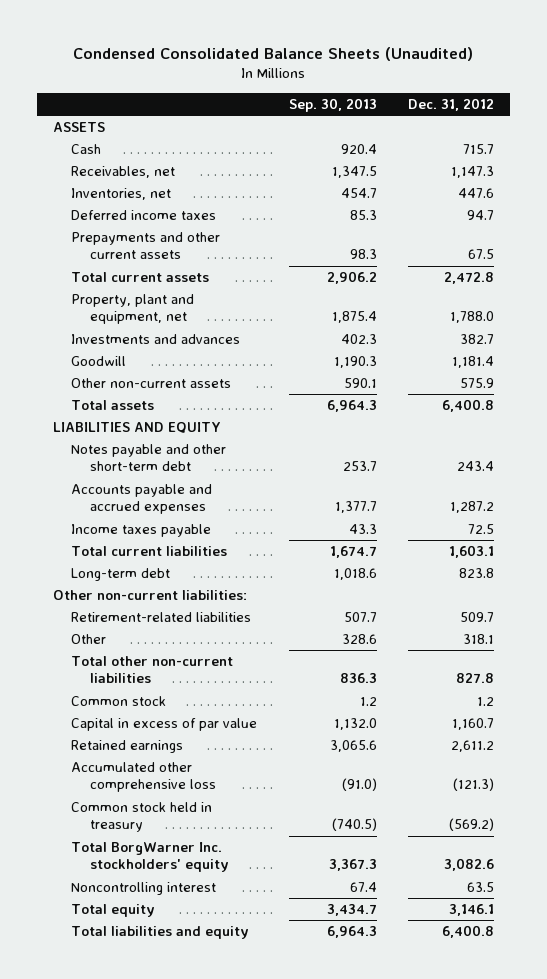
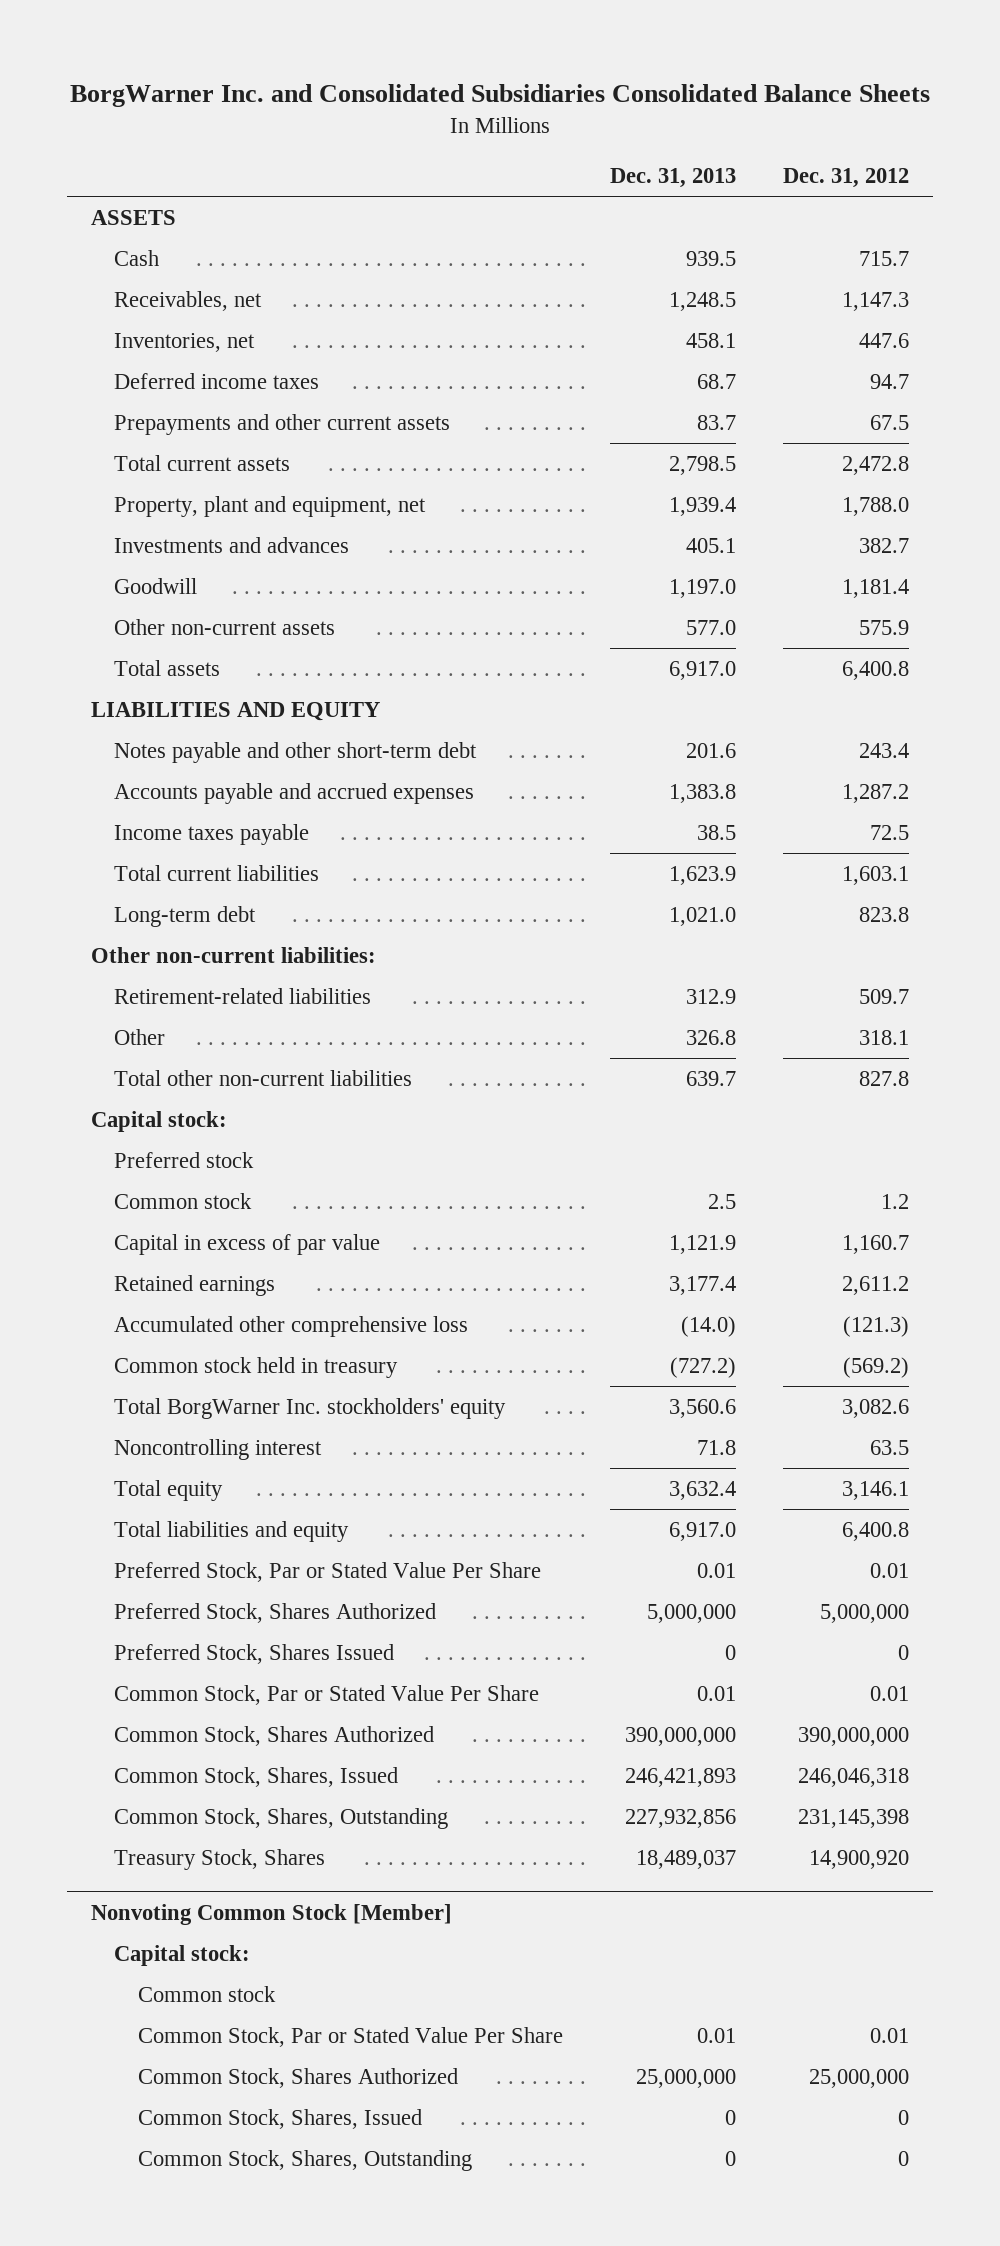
- Condensed Consolidated Balance Sheets (Unaudited)
+ BorgWarner Inc. and Consolidated Subsidiaries Consolidated Balance Sheets
- | Sep. 30, 2013 | Dec. 31, 2012
+ | Dec. 31, 2013 | Dec. 31, 2012
+ Capital stock:
+ Preferred stock
+ Preferred Stock, Par or Stated Value Per Share | 0.01 | 0.01
+ Preferred Stock, Shares Authorized | 5,000,000 | 5,000,000
+ Preferred Stock, Shares Issued | 0 | 0
+ Common Stock, Par or Stated Value Per Share | 0.01 | 0.01
+ Common Stock, Shares Authorized | 390,000,000 | 390,000,000
+ Common Stock, Shares, Issued | 246,421,893 | 246,046,318
+ Common Stock, Shares, Outstanding | 227,932,856 | 231,145,398
+ Treasury Stock, Shares | 18,489,037 | 14,900,920
+ Nonvoting Common Stock [Member]
+ Capital stock:
+ Common stock
+ Common Stock, Par or Stated Value Per Share | 0.01 | 0.01
+ Common Stock, Shares Authorized | 25,000,000 | 25,000,000
+ Common Stock, Shares, Issued | 0 | 0
+ Common Stock, Shares, Outstanding | 0 | 0

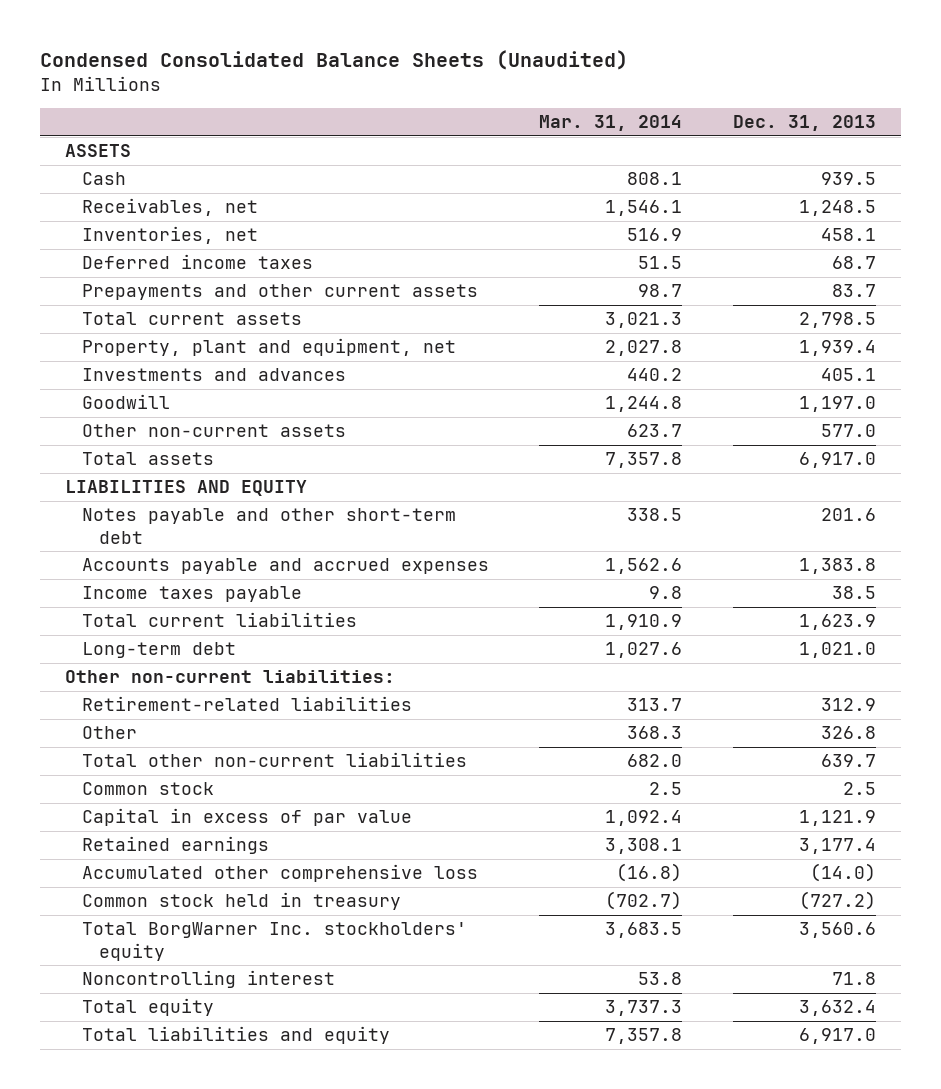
- BorgWarner Inc. and Consolidated Subsidiaries Consolidated Balance Sheets
+ Condensed Consolidated Balance Sheets (Unaudited)
- | Dec. 31, 2013 | Dec. 31, 2012
+ | Mar. 31, 2014 | Dec. 31, 2013
- Capital stock:
- Preferred stock
- Preferred Stock, Par or Stated Value Per Share | 0.01 | 0.01
- Preferred Stock, Shares Authorized | 5,000,000 | 5,000,000
- Preferred Stock, Shares Issued | 0 | 0
- Common Stock, Par or Stated Value Per Share | 0.01 | 0.01
- Common Stock, Shares Authorized | 390,000,000 | 390,000,000
- Common Stock, Shares, Issued | 246,421,893 | 246,046,318
- Common Stock, Shares, Outstanding | 227,932,856 | 231,145,398
- Treasury Stock, Shares | 18,489,037 | 14,900,920
- Nonvoting Common Stock [Member]
- Capital stock:
- Common stock
- Common Stock, Par or Stated Value Per Share | 0.01 | 0.01
- Common Stock, Shares Authorized | 25,000,000 | 25,000,000
- Common Stock, Shares, Issued | 0 | 0
- Common Stock, Shares, Outstanding | 0 | 0

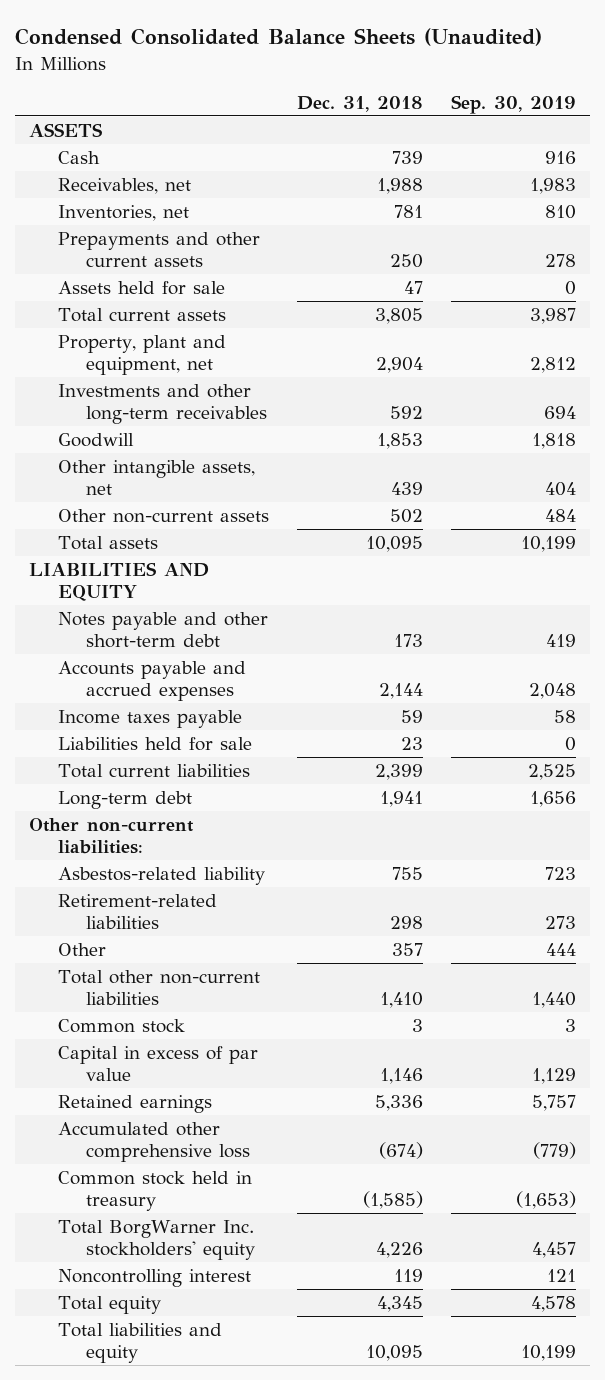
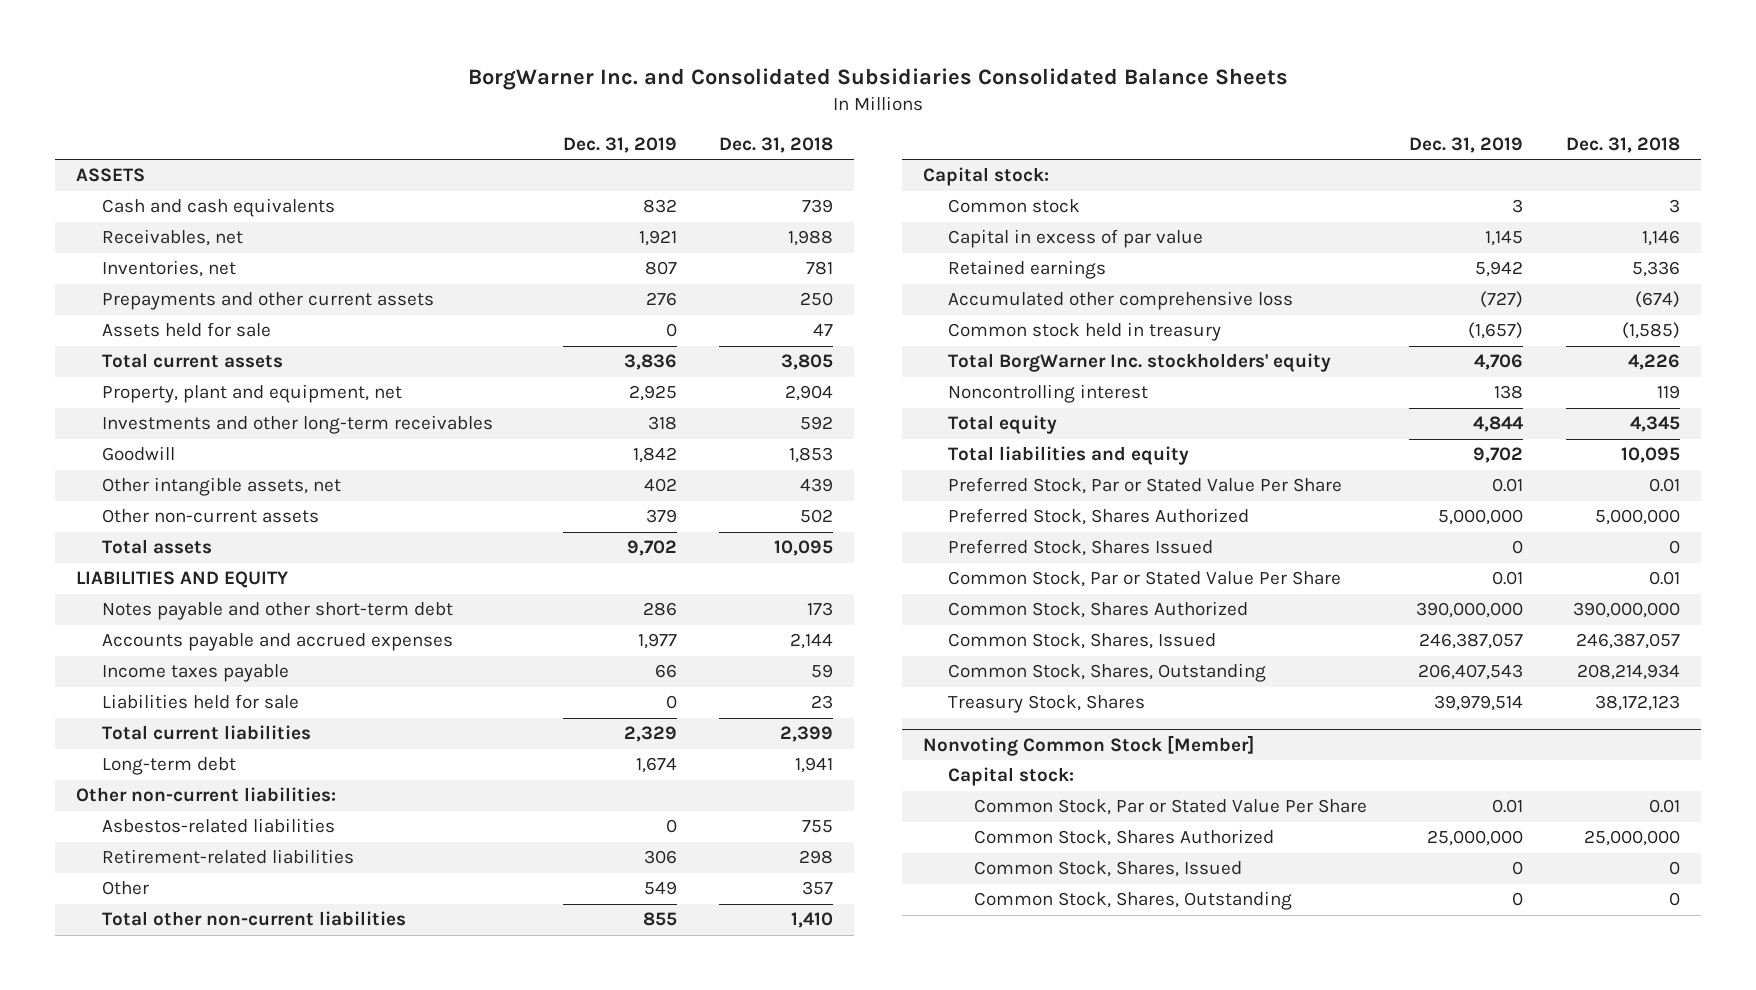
- Condensed Consolidated Balance Sheets (Unaudited)
+ BorgWarner Inc. and Consolidated Subsidiaries Consolidated Balance Sheets
- | Dec. 31, 2018 | Sep. 30, 2019
+ | Dec. 31, 2019 | Dec. 31, 2018
- Cash | 739 | 916
+ Cash and cash equivalents | 832 | 739
- Asbestos-related liability | 755 | 723
+ Asbestos-related liabilities | 0 | 755
+ Capital stock:
+ Preferred Stock, Par or Stated Value Per Share | 0.01 | 0.01
+ Preferred Stock, Shares Authorized | 5,000,000 | 5,000,000
+ Preferred Stock, Shares Issued | 0 | 0
+ Common Stock, Par or Stated Value Per Share | 0.01 | 0.01
+ Common Stock, Shares Authorized | 390,000,000 | 390,000,000
+ Common Stock, Shares, Issued | 246,387,057 | 246,387,057
+ Common Stock, Shares, Outstanding | 206,407,543 | 208,214,934
+ Treasury Stock, Shares | 39,979,514 | 38,172,123
+ Nonvoting Common Stock [Member]
+ Capital stock:
+ Common Stock, Par or Stated Value Per Share | 0.01 | 0.01
+ Common Stock, Shares Authorized | 25,000,000 | 25,000,000
+ Common Stock, Shares, Issued | 0 | 0
+ Common Stock, Shares, Outstanding | 0 | 0

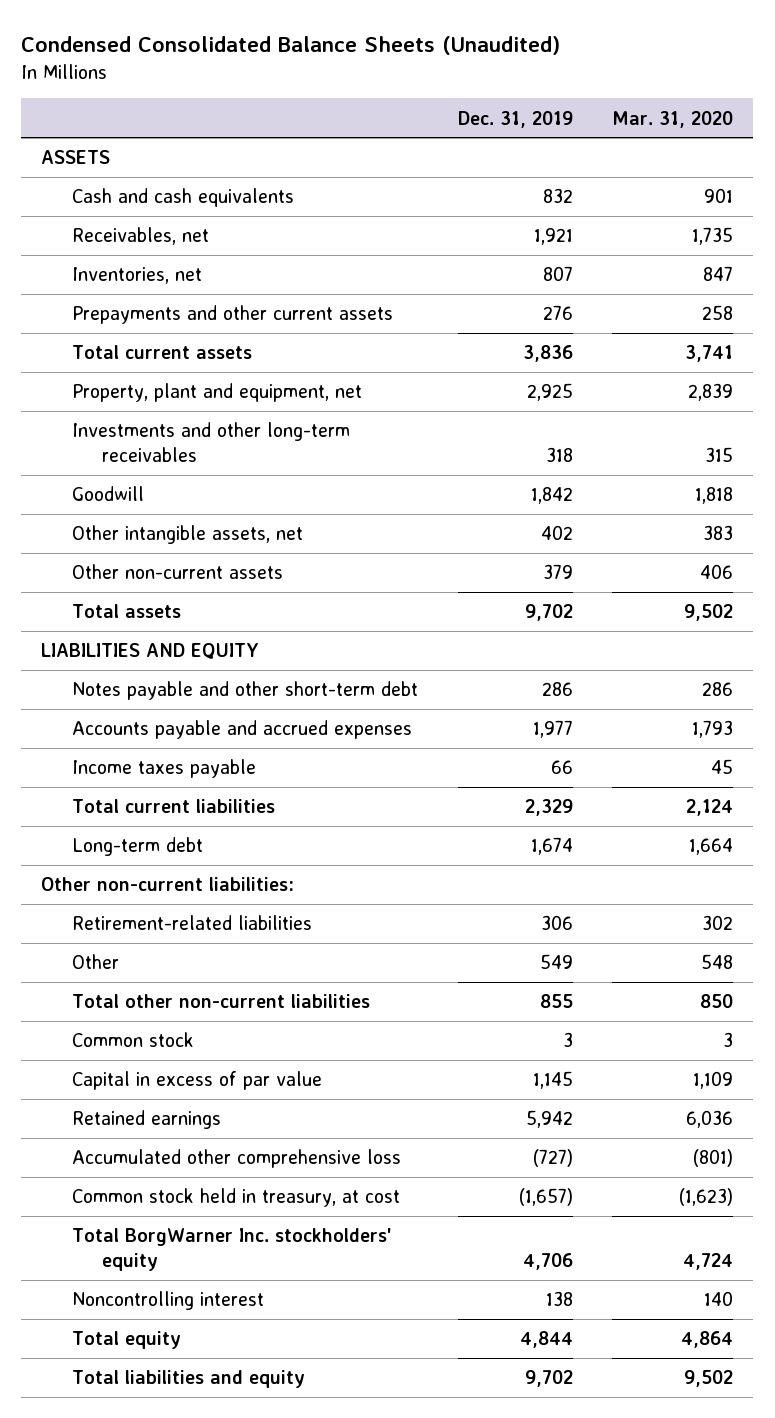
- BorgWarner Inc. and Consolidated Subsidiaries Consolidated Balance Sheets
+ Condensed Consolidated Balance Sheets (Unaudited)
- | Dec. 31, 2019 | Dec. 31, 2018
+ | Dec. 31, 2019 | Mar. 31, 2020
- Assets held for sale | 0 | 47
- Liabilities held for sale | 0 | 23
- Asbestos-related liabilities | 0 | 755
- Capital stock:
- Common stock held in treasury | (1,657) | (1,585)
+ Common stock held in treasury, at cost | (1,657) | (1,623)
- Preferred Stock, Par or Stated Value Per Share | 0.01 | 0.01
- Preferred Stock, Shares Authorized | 5,000,000 | 5,000,000
- Preferred Stock, Shares Issued | 0 | 0
- Common Stock, Par or Stated Value Per Share | 0.01 | 0.01
- Common Stock, Shares Authorized | 390,000,000 | 390,000,000
- Common Stock, Shares, Issued | 246,387,057 | 246,387,057
- Common Stock, Shares, Outstanding | 206,407,543 | 208,214,934
- Treasury Stock, Shares | 39,979,514 | 38,172,123
- Nonvoting Common Stock [Member]
- Capital stock:
- Common Stock, Par or Stated Value Per Share | 0.01 | 0.01
- Common Stock, Shares Authorized | 25,000,000 | 25,000,000
- Common Stock, Shares, Issued | 0 | 0
- Common Stock, Shares, Outstanding | 0 | 0

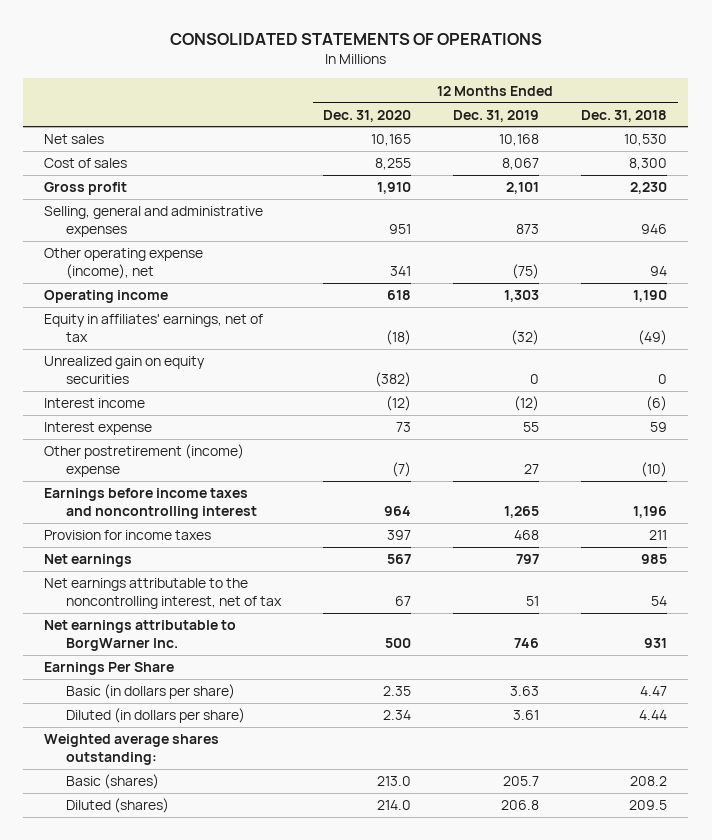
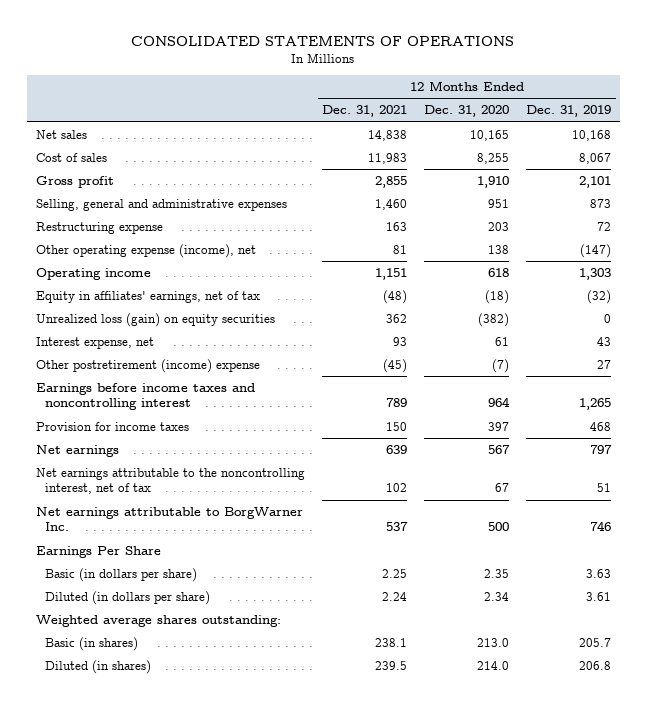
- | 12 Months Ended Dec. 31, 2020 | 12 Months Ended Dec. 31, 2019 | 12 Months Ended Dec. 31, 2018
+ | 12 Months Ended Dec. 31, 2021 | 12 Months Ended Dec. 31, 2020 | 12 Months Ended Dec. 31, 2019
- Other operating expense (income), net | 341 | (75) | 94
+ Restructuring expense | 163 | 203 | 72
+ Other operating expense (income), net | 81 | 138 | (147)
- Unrealized gain on equity securities | (382) | 0 | 0
- Interest income | (12) | (12) | (6)
- Interest expense | 73 | 55 | 59
+ Unrealized loss (gain) on equity securities | 362 | (382) | 0
+ Interest expense, net | 93 | 61 | 43
- Basic (shares) | 213.0 | 205.7 | 208.2
- Diluted (shares) | 214.0 | 206.8 | 209.5
+ Basic (in shares) | 238.1 | 213.0 | 205.7
+ Diluted (in shares) | 239.5 | 214.0 | 206.8

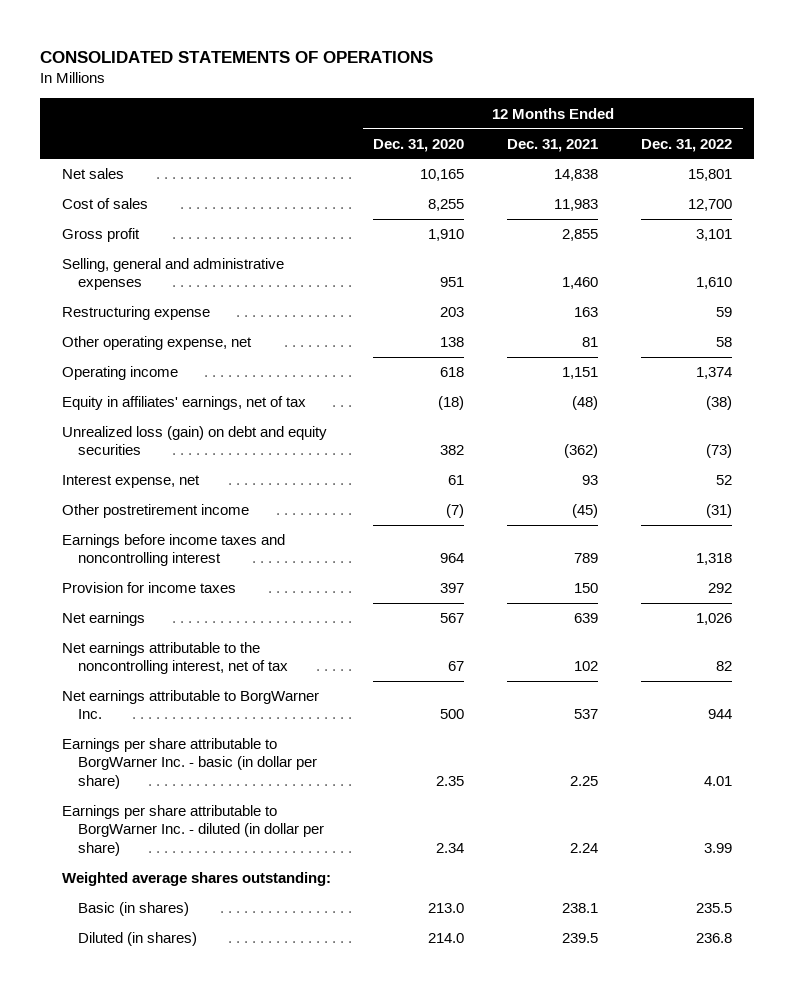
- | 12 Months Ended Dec. 31, 2021 | 12 Months Ended Dec. 31, 2020 | 12 Months Ended Dec. 31, 2019
+ | 12 Months Ended Dec. 31, 2020 | 12 Months Ended Dec. 31, 2021 | 12 Months Ended Dec. 31, 2022
- Other operating expense (income), net | 81 | 138 | (147)
+ Other operating expense, net | 138 | 81 | 58
- Unrealized loss (gain) on equity securities | 362 | (382) | 0
+ Unrealized loss (gain) on debt and equity securities | 382 | (362) | (73)
- Other postretirement (income) expense | (45) | (7) | 27
+ Other postretirement income | (7) | (45) | (31)
- Earnings Per Share
- Basic (in dollars per share) | 2.25 | 2.35 | 3.63
- Diluted (in dollars per share) | 2.24 | 2.34 | 3.61
+ Earnings per share attributable to BorgWarner Inc. - basic (in dollar per share) | 2.35 | 2.25 | 4.01
+ Earnings per share attributable to BorgWarner Inc. - diluted (in dollar per share) | 2.34 | 2.24 | 3.99

